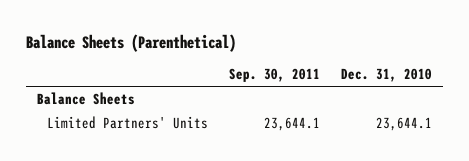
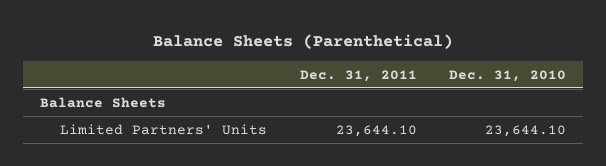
- | Sep. 30, 2011 | Dec. 31, 2010
+ | Dec. 31, 2011 | Dec. 31, 2010
- Limited Partners' Units | 23,644.1 | 23,644.1
+ Limited Partners' Units | 23,644.10 | 23,644.10

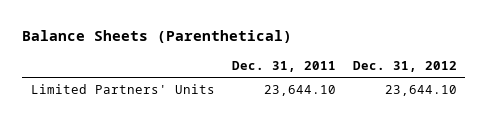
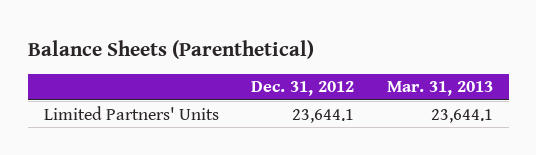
- | Dec. 31, 2011 | Dec. 31, 2012
+ | Dec. 31, 2012 | Mar. 31, 2013
- Limited Partners' Units | 23,644.10 | 23,644.10
+ Limited Partners' Units | 23,644.1 | 23,644.1

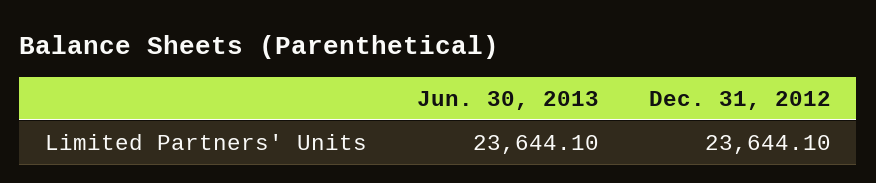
- | Dec. 31, 2012 | Mar. 31, 2013
+ | Jun. 30, 2013 | Dec. 31, 2012
- Limited Partners' Units | 23,644.1 | 23,644.1
+ Limited Partners' Units | 23,644.10 | 23,644.10

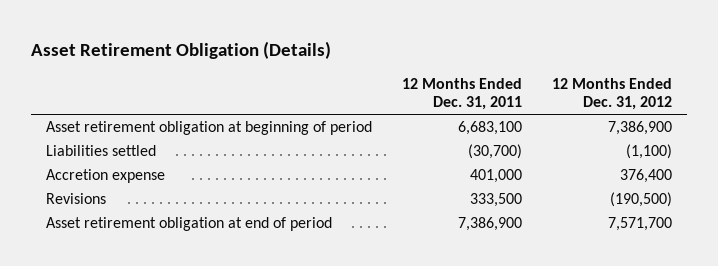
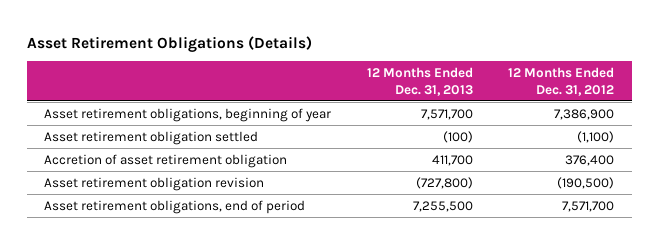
- Asset Retirement Obligation (Details)
+ Asset Retirement Obligations (Details)
- | 12 Months Ended Dec. 31, 2011 | 12 Months Ended Dec. 31, 2012
+ | 12 Months Ended Dec. 31, 2013 | 12 Months Ended Dec. 31, 2012
- Asset retirement obligation at beginning of period | 6,683,100 | 7,386,900
- Liabilities settled | (30,700) | (1,100)
- Accretion expense | 401,000 | 376,400
- Revisions | 333,500 | (190,500)
- Asset retirement obligation at end of period | 7,386,900 | 7,571,700
+ Asset retirement obligations, beginning of year | 7,571,700 | 7,386,900
+ Asset retirement obligation settled | (100) | (1,100)
+ Accretion of asset retirement obligation | 411,700 | 376,400
+ Asset retirement obligation revision | (727,800) | (190,500)
+ Asset retirement obligations, end of period | 7,255,500 | 7,571,700

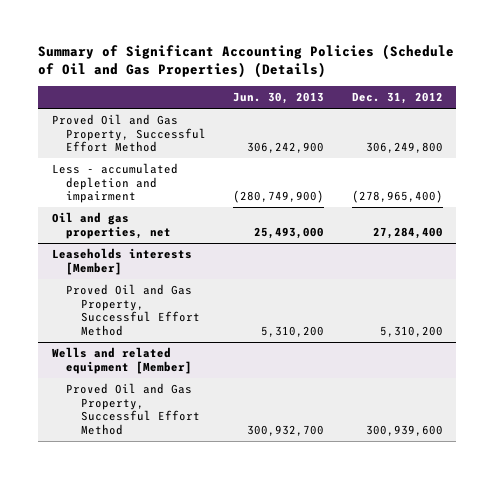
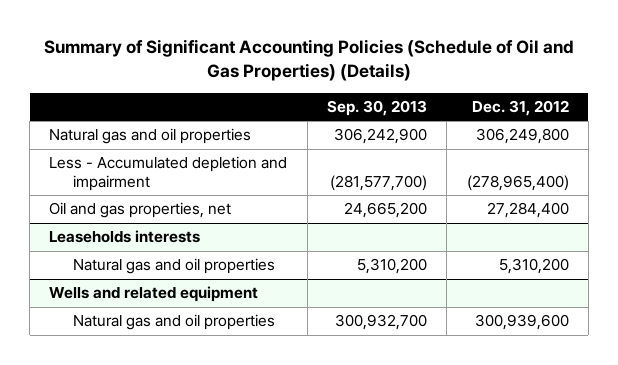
- | Jun. 30, 2013 | Dec. 31, 2012
+ | Sep. 30, 2013 | Dec. 31, 2012
- Proved Oil and Gas Property, Successful Effort Method | 306,242,900 | 306,249,800
- Less - accumulated depletion and impairment | (280,749,900) | (278,965,400)
+ Natural gas and oil properties | 306,242,900 | 306,249,800
+ Less - Accumulated depletion and impairment | (281,577,700) | (278,965,400)
- Leaseholds interests [Member]
- Proved Oil and Gas Property, Successful Effort Method | 5,310,200 | 5,310,200
- Wells and related equipment [Member]
- Proved Oil and Gas Property, Successful Effort Method | 300,932,700 | 300,939,600
+ Leaseholds interests
+ Natural gas and oil properties | 5,310,200 | 5,310,200
+ Wells and related equipment
+ Natural gas and oil properties | 300,932,700 | 300,939,600

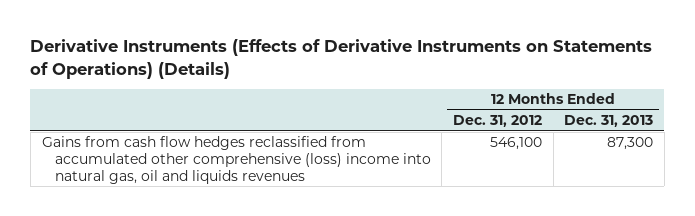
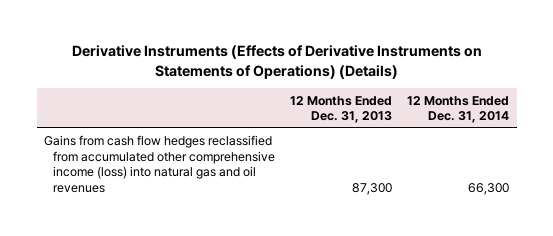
- | 12 Months Ended Dec. 31, 2012 | 12 Months Ended Dec. 31, 2013
+ | 12 Months Ended Dec. 31, 2013 | 12 Months Ended Dec. 31, 2014
- Gains from cash flow hedges reclassified from accumulated other comprehensive (loss) income into natural gas, oil and liquids revenues | 546,100 | 87,300
+ Gains from cash flow hedges reclassified from accumulated other comprehensive income (loss) into natural gas and oil revenues | 87,300 | 66,300

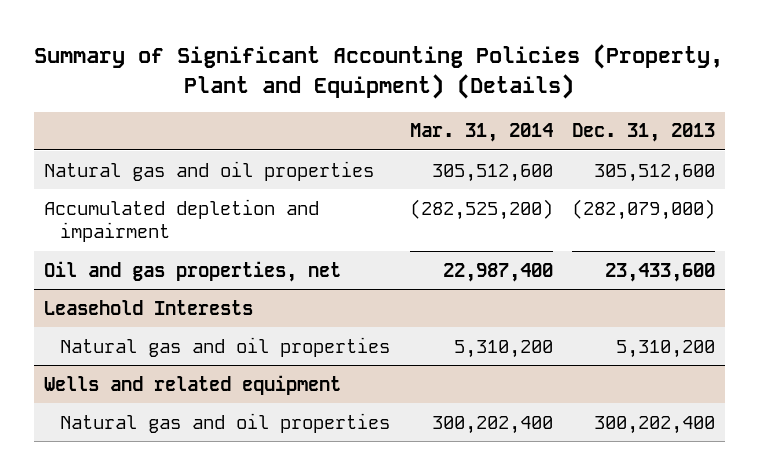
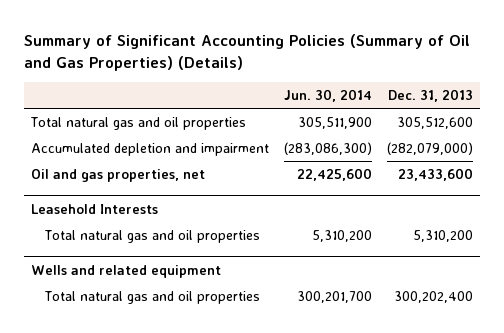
- Summary of Significant Accounting Policies (Property, Plant and Equipment) (Details)
+ Summary of Significant Accounting Policies (Summary of Oil and Gas Properties) (Details)
- | Mar. 31, 2014 | Dec. 31, 2013
+ | Jun. 30, 2014 | Dec. 31, 2013
- Natural gas and oil properties | 305,512,600 | 305,512,600
+ Total natural gas and oil properties | 305,511,900 | 305,512,600
@ Leasehold Interests
- Natural gas and oil properties | 5,310,200 | 5,310,200
+ Total natural gas and oil properties | 5,310,200 | 5,310,200
@ Wells and related equipment
- Natural gas and oil properties | 300,202,400 | 300,202,400
+ Total natural gas and oil properties | 300,201,700 | 300,202,400

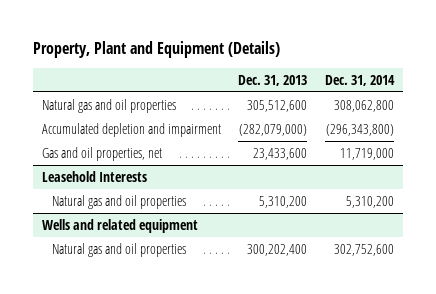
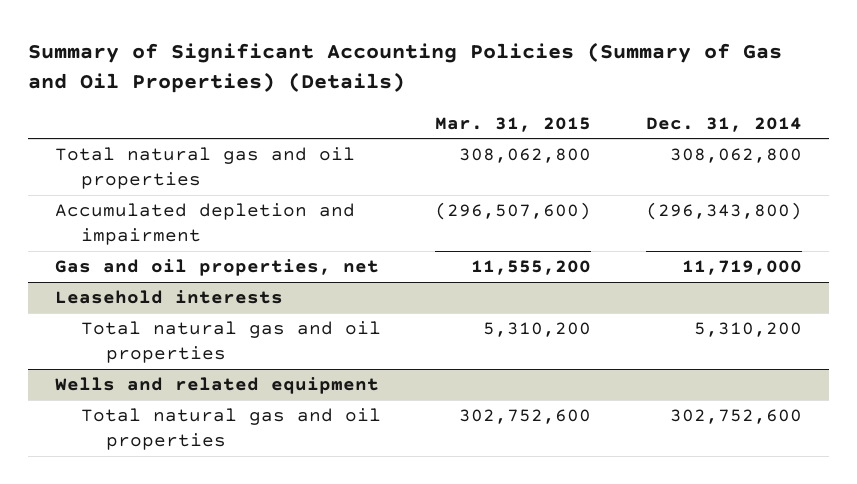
- Property, Plant and Equipment (Details)
+ Summary of Significant Accounting Policies (Summary of Gas and Oil Properties) (Details)
- | Dec. 31, 2013 | Dec. 31, 2014
+ | Mar. 31, 2015 | Dec. 31, 2014
- Natural gas and oil properties | 305,512,600 | 308,062,800
+ Total natural gas and oil properties | 308,062,800 | 308,062,800
- Leasehold Interests
- Natural gas and oil properties | 5,310,200 | 5,310,200
+ Leasehold interests
+ Total natural gas and oil properties | 5,310,200 | 5,310,200
@ Wells and related equipment
- Natural gas and oil properties | 300,202,400 | 302,752,600
+ Total natural gas and oil properties | 302,752,600 | 302,752,600

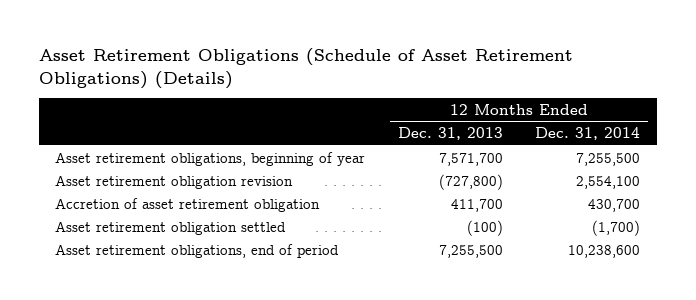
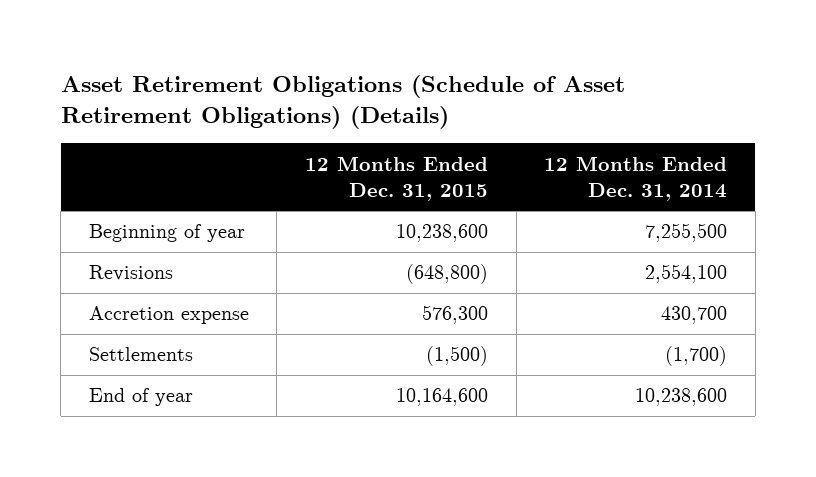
- | 12 Months Ended Dec. 31, 2013 | 12 Months Ended Dec. 31, 2014
+ | 12 Months Ended Dec. 31, 2015 | 12 Months Ended Dec. 31, 2014
- Asset retirement obligations, beginning of year | 7,571,700 | 7,255,500
- Asset retirement obligation revision | (727,800) | 2,554,100
- Accretion of asset retirement obligation | 411,700 | 430,700
- Asset retirement obligation settled | (100) | (1,700)
- Asset retirement obligations, end of period | 7,255,500 | 10,238,600
+ Beginning of year | 10,238,600 | 7,255,500
+ Revisions | (648,800) | 2,554,100
+ Accretion expense | 576,300 | 430,700
+ Settlements | (1,500) | (1,700)
+ End of year | 10,164,600 | 10,238,600

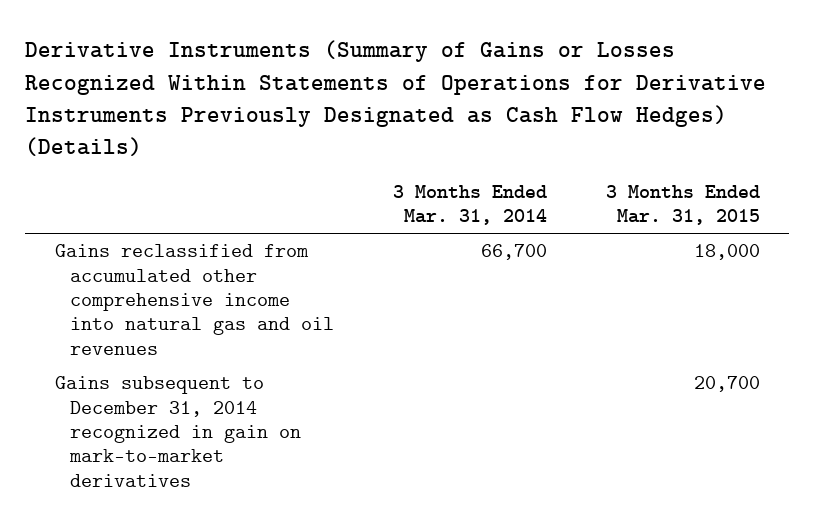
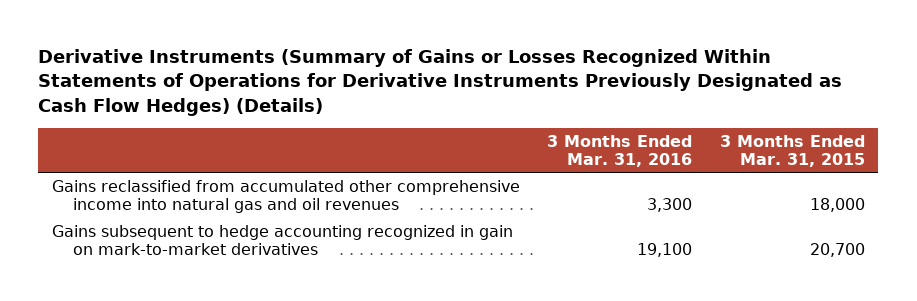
- | 3 Months Ended Mar. 31, 2014 | 3 Months Ended Mar. 31, 2015
+ | 3 Months Ended Mar. 31, 2016 | 3 Months Ended Mar. 31, 2015
- Gains subsequent to December 31, 2014 recognized in gain on mark-to-market derivatives | | 20,700
+ Gains subsequent to hedge accounting recognized in gain on mark-to-market derivatives | 19,100 | 20,700

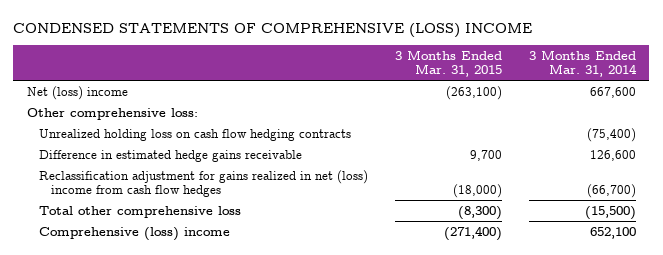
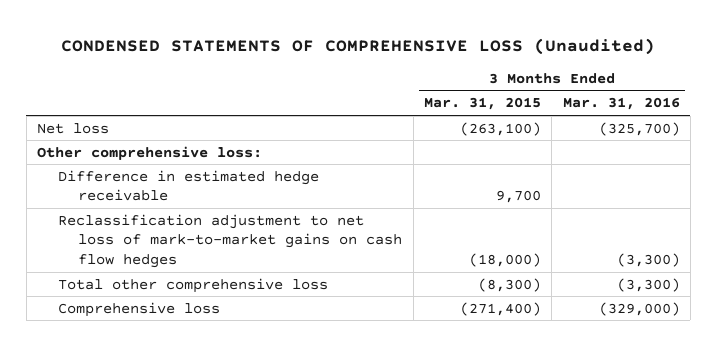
- CONDENSED STATEMENTS OF COMPREHENSIVE (LOSS) INCOME
+ CONDENSED STATEMENTS OF COMPREHENSIVE LOSS (Unaudited)
- | 3 Months Ended Mar. 31, 2015 | 3 Months Ended Mar. 31, 2014
+ | 3 Months Ended Mar. 31, 2015 | 3 Months Ended Mar. 31, 2016
- Net (loss) income | (263,100) | 667,600
+ Net loss | (263,100) | (325,700)
- Unrealized holding loss on cash flow hedging contracts | | (75,400)
- Difference in estimated hedge gains receivable | 9,700 | 126,600
- Reclassification adjustment for gains realized in net (loss) income from cash flow hedges | (18,000) | (66,700)
+ Difference in estimated hedge receivable | 9,700 |
+ Reclassification adjustment to net loss of mark-to-market gains on cash flow hedges | (18,000) | (3,300)
- Comprehensive (loss) income | (271,400) | 652,100
+ Comprehensive loss | (271,400) | (329,000)

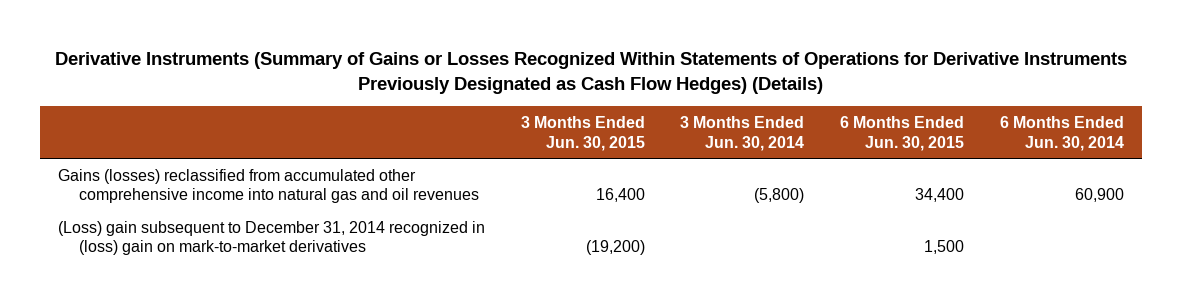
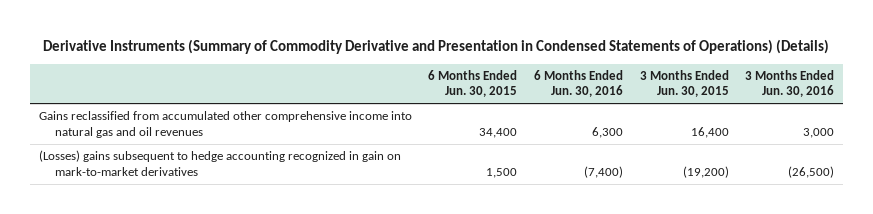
- Derivative Instruments (Summary of Gains or Losses Recognized Within Statements of Operations for Derivative Instruments Previously Designated as Cash Flow Hedges) (Details)
+ Derivative Instruments (Summary of Commodity Derivative and Presentation in Condensed Statements of Operations) (Details)
- | 3 Months Ended Jun. 30, 2015 | 3 Months Ended Jun. 30, 2014 | 6 Months Ended Jun. 30, 2015 | 6 Months Ended Jun. 30, 2014
+ | 6 Months Ended Jun. 30, 2015 | 6 Months Ended Jun. 30, 2016 | 3 Months Ended Jun. 30, 2015 | 3 Months Ended Jun. 30, 2016
- Gains (losses) reclassified from accumulated other comprehensive income into natural gas and oil revenues | 16,400 | (5,800) | 34,400 | 60,900
- (Loss) gain subsequent to December 31, 2014 recognized in (loss) gain on mark-to-market derivatives | (19,200) | | 1,500 |
+ Gains reclassified from accumulated other comprehensive income into natural gas and oil revenues | 34,400 | 6,300 | 16,400 | 3,000
+ (Losses) gains subsequent to hedge accounting recognized in gain on mark-to-market derivatives | 1,500 | (7,400) | (19,200) | (26,500)

